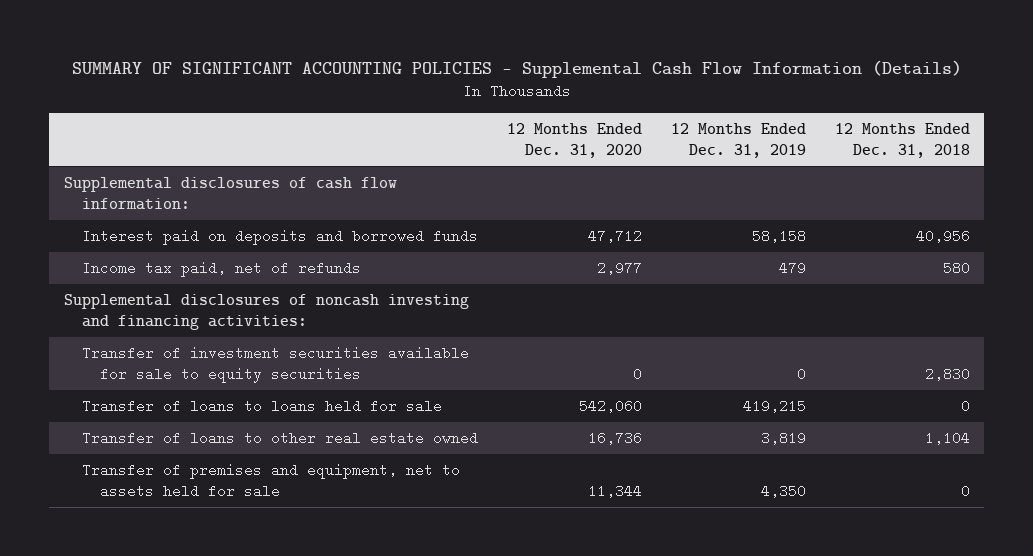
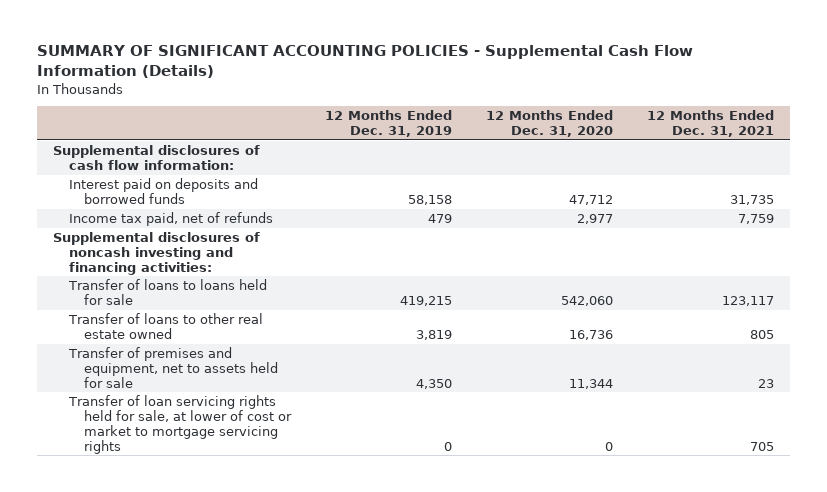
- | 12 Months Ended Dec. 31, 2020 | 12 Months Ended Dec. 31, 2019 | 12 Months Ended Dec. 31, 2018
+ | 12 Months Ended Dec. 31, 2019 | 12 Months Ended Dec. 31, 2020 | 12 Months Ended Dec. 31, 2021
- Transfer of investment securities available for sale to equity securities | 0 | 0 | 2,830
+ Transfer of loan servicing rights held for sale, at lower of cost or market to mortgage servicing rights | 0 | 0 | 705

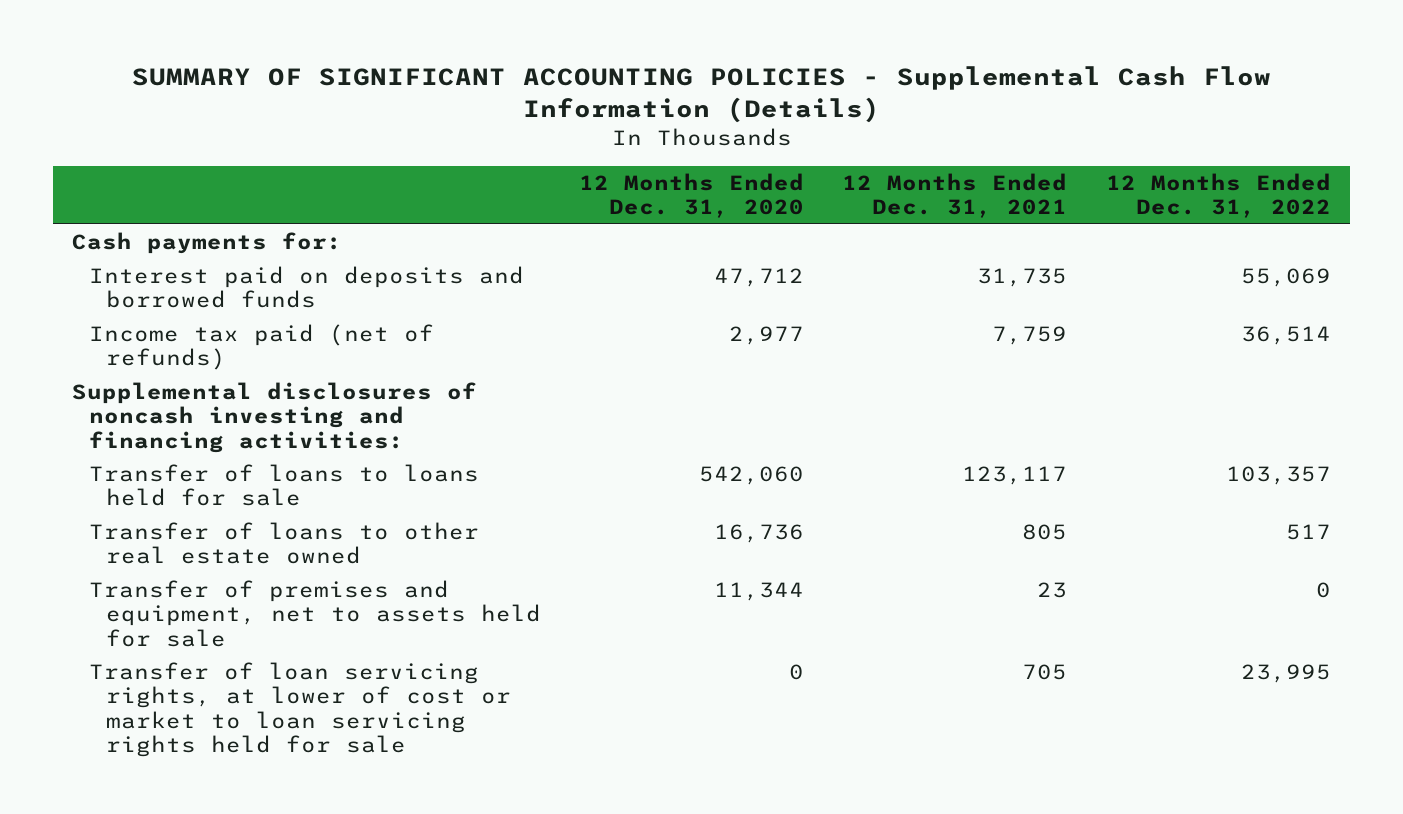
- | 12 Months Ended Dec. 31, 2019 | 12 Months Ended Dec. 31, 2020 | 12 Months Ended Dec. 31, 2021
+ | 12 Months Ended Dec. 31, 2020 | 12 Months Ended Dec. 31, 2021 | 12 Months Ended Dec. 31, 2022
- Supplemental disclosures of cash flow information:
+ Cash payments for:
- Income tax paid, net of refunds | 479 | 2,977 | 7,759
+ Income tax paid (net of refunds) | 2,977 | 7,759 | 36,514
- Transfer of loan servicing rights held for sale, at lower of cost or market to mortgage servicing rights | 0 | 0 | 705
+ Transfer of loan servicing rights, at lower of cost or market to loan servicing rights held for sale | 0 | 705 | 23,995

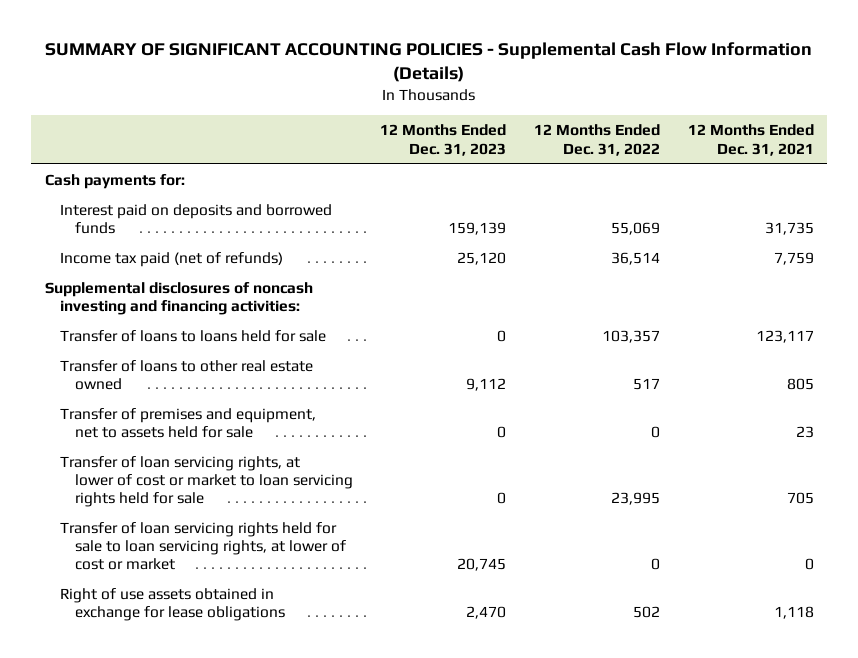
- | 12 Months Ended Dec. 31, 2020 | 12 Months Ended Dec. 31, 2021 | 12 Months Ended Dec. 31, 2022
+ | 12 Months Ended Dec. 31, 2023 | 12 Months Ended Dec. 31, 2022 | 12 Months Ended Dec. 31, 2021
+ Transfer of loan servicing rights held for sale to loan servicing rights, at lower of cost or market | 20,745 | 0 | 0
+ Right of use assets obtained in exchange for lease obligations | 2,470 | 502 | 1,118

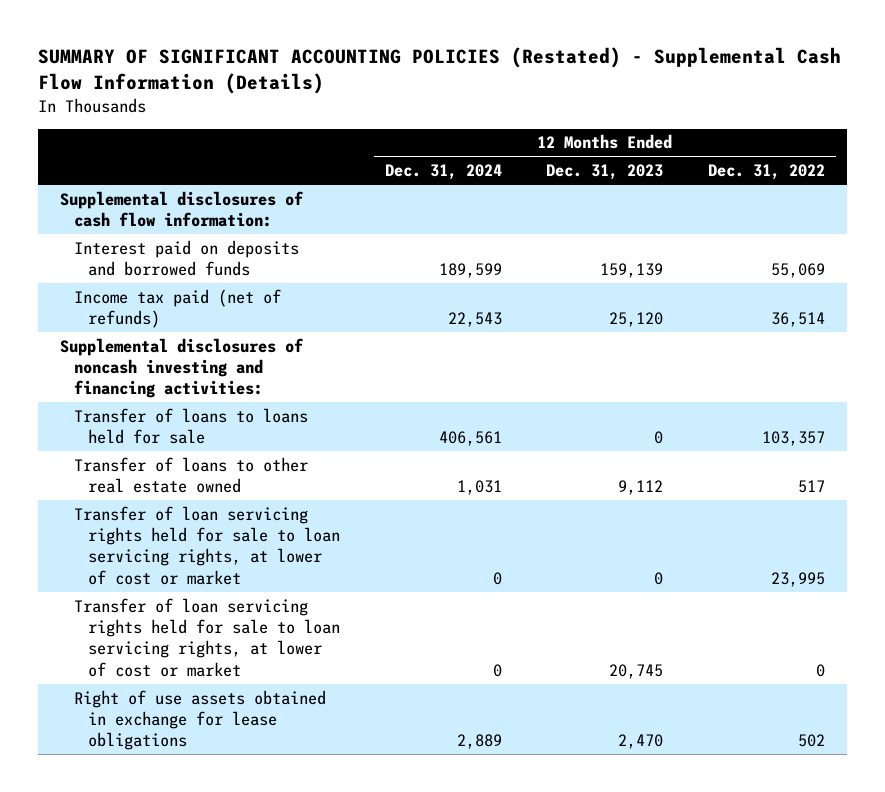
- SUMMARY OF SIGNIFICANT ACCOUNTING POLICIES - Supplemental Cash Flow Information (Details)
+ SUMMARY OF SIGNIFICANT ACCOUNTING POLICIES (Restated) - Supplemental Cash Flow Information (Details)
- | 12 Months Ended Dec. 31, 2023 | 12 Months Ended Dec. 31, 2022 | 12 Months Ended Dec. 31, 2021
+ | 12 Months Ended Dec. 31, 2024 | 12 Months Ended Dec. 31, 2023 | 12 Months Ended Dec. 31, 2022
- Cash payments for:
+ Supplemental disclosures of cash flow information:
- Transfer of premises and equipment, net to assets held for sale | 0 | 0 | 23
- Transfer of loan servicing rights, at lower of cost or market to loan servicing rights held for sale | 0 | 23,995 | 705
+ Transfer of loan servicing rights held for sale to loan servicing rights, at lower of cost or market | 0 | 0 | 23,995

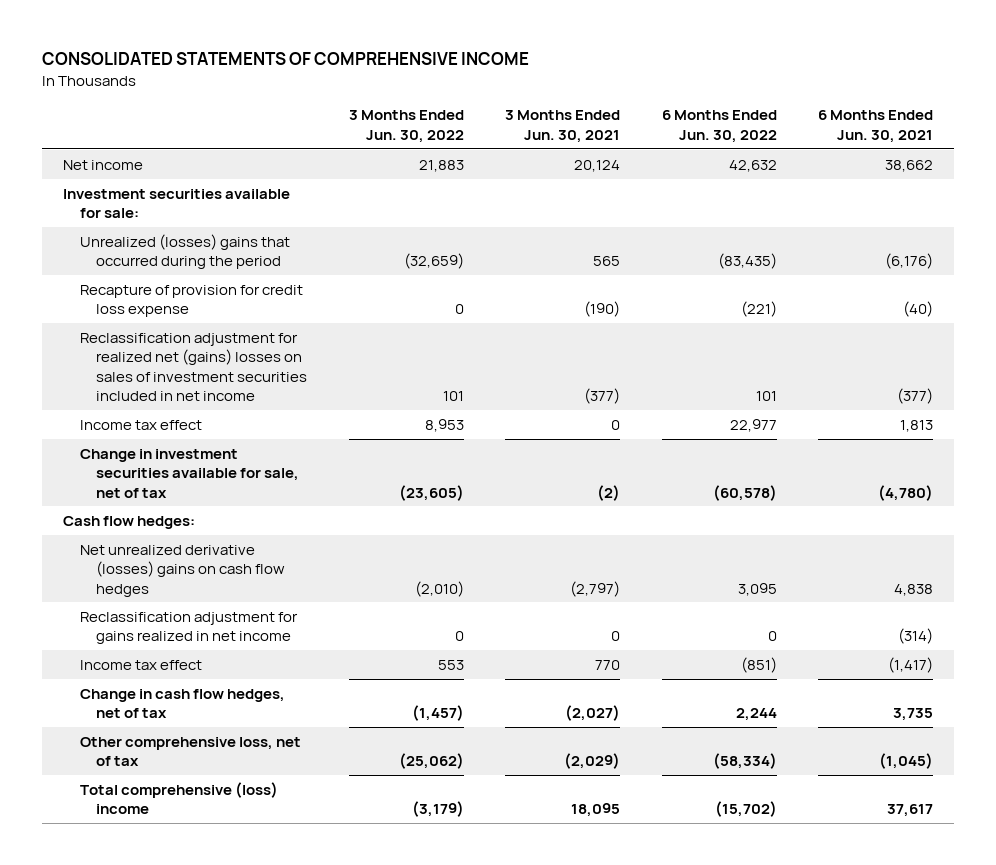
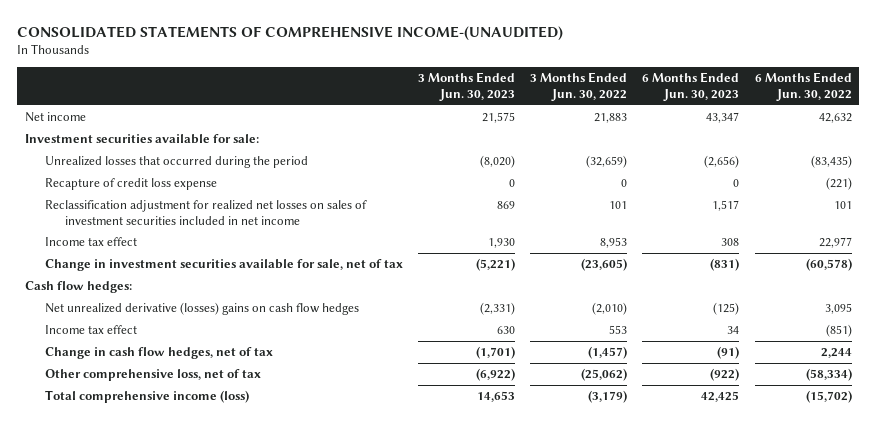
- CONSOLIDATED STATEMENTS OF COMPREHENSIVE INCOME
+ CONSOLIDATED STATEMENTS OF COMPREHENSIVE INCOME-(UNAUDITED)
- | 3 Months Ended Jun. 30, 2022 | 3 Months Ended Jun. 30, 2021 | 6 Months Ended Jun. 30, 2022 | 6 Months Ended Jun. 30, 2021
+ | 3 Months Ended Jun. 30, 2023 | 3 Months Ended Jun. 30, 2022 | 6 Months Ended Jun. 30, 2023 | 6 Months Ended Jun. 30, 2022
- Unrealized (losses) gains that occurred during the period | (32,659) | 565 | (83,435) | (6,176)
- Recapture of provision for credit loss expense | 0 | (190) | (221) | (40)
- Reclassification adjustment for realized net (gains) losses on sales of investment securities included in net income | 101 | (377) | 101 | (377)
+ Unrealized losses that occurred during the period | (8,020) | (32,659) | (2,656) | (83,435)
+ Recapture of credit loss expense | 0 | 0 | 0 | (221)
+ Reclassification adjustment for realized net losses on sales of investment securities included in net income | 869 | 101 | 1,517 | 101
- Reclassification adjustment for gains realized in net income | 0 | 0 | 0 | (314)
- Total comprehensive (loss) income | (3,179) | 18,095 | (15,702) | 37,617
+ Total comprehensive income (loss) | 14,653 | (3,179) | 42,425 | (15,702)

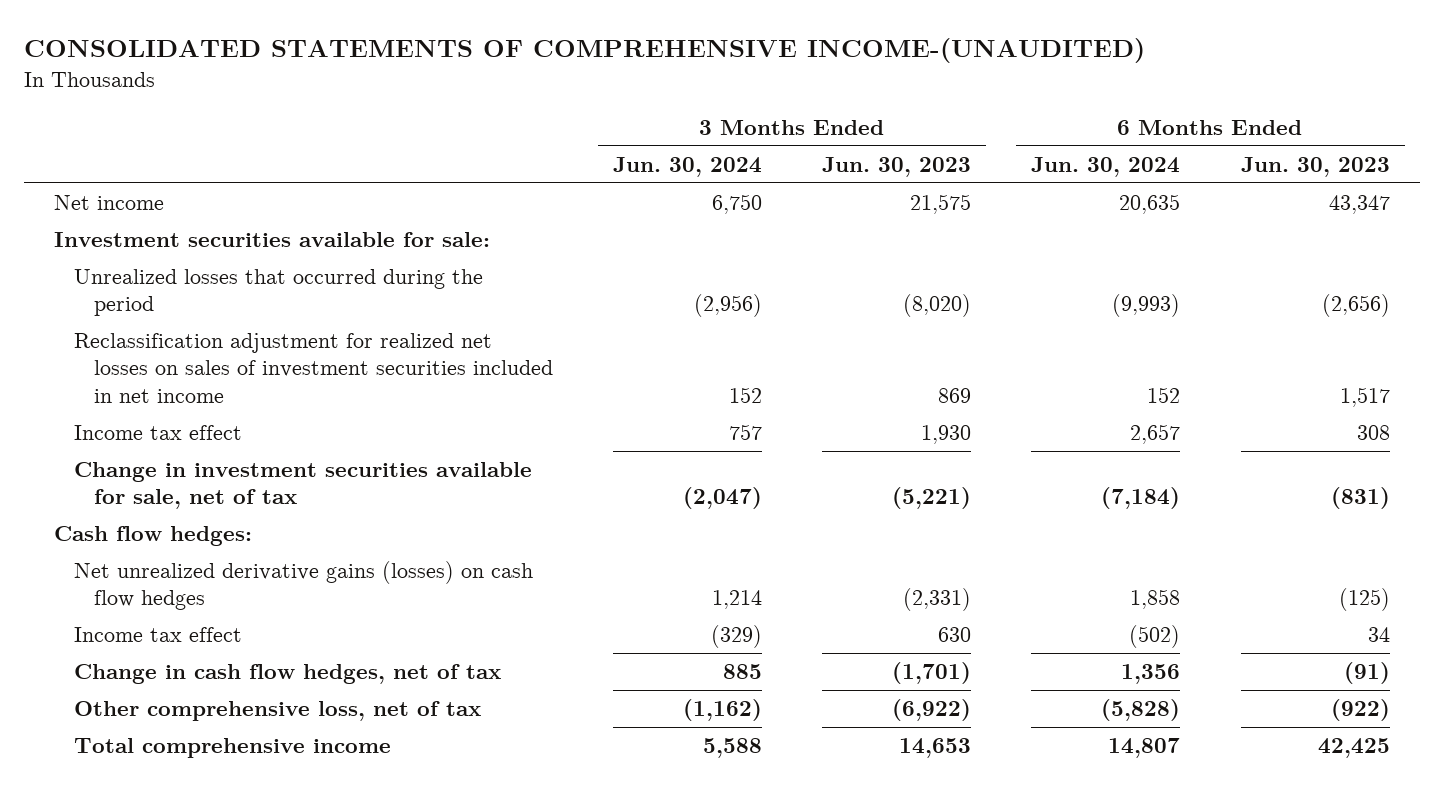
- | 3 Months Ended Jun. 30, 2023 | 3 Months Ended Jun. 30, 2022 | 6 Months Ended Jun. 30, 2023 | 6 Months Ended Jun. 30, 2022
+ | 3 Months Ended Jun. 30, 2024 | 3 Months Ended Jun. 30, 2023 | 6 Months Ended Jun. 30, 2024 | 6 Months Ended Jun. 30, 2023
- Recapture of credit loss expense | 0 | 0 | 0 | (221)
- Net unrealized derivative (losses) gains on cash flow hedges | (2,331) | (2,010) | (125) | 3,095
+ Net unrealized derivative gains (losses) on cash flow hedges | 1,214 | (2,331) | 1,858 | (125)
- Total comprehensive income (loss) | 14,653 | (3,179) | 42,425 | (15,702)
+ Total comprehensive income | 5,588 | 14,653 | 14,807 | 42,425

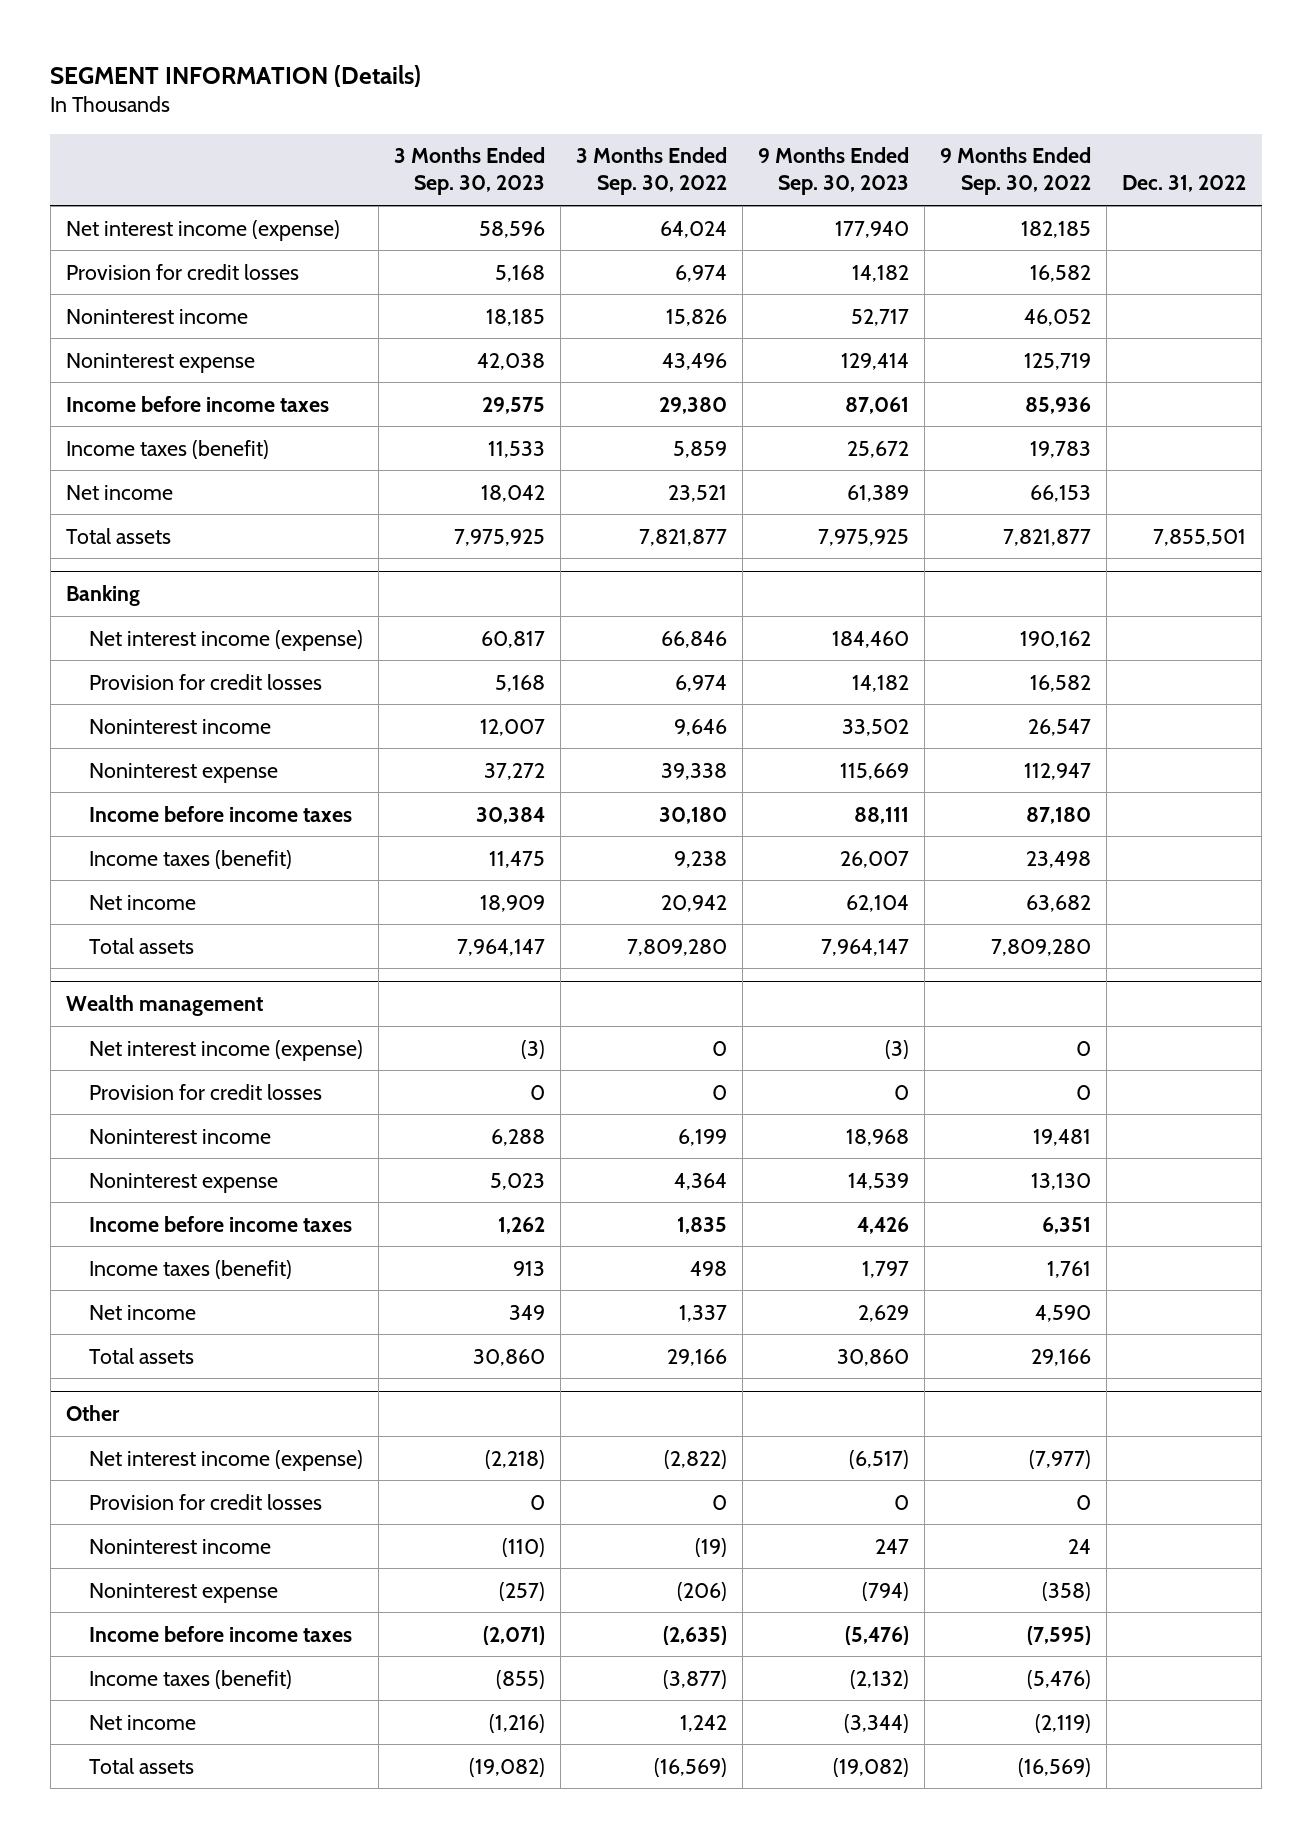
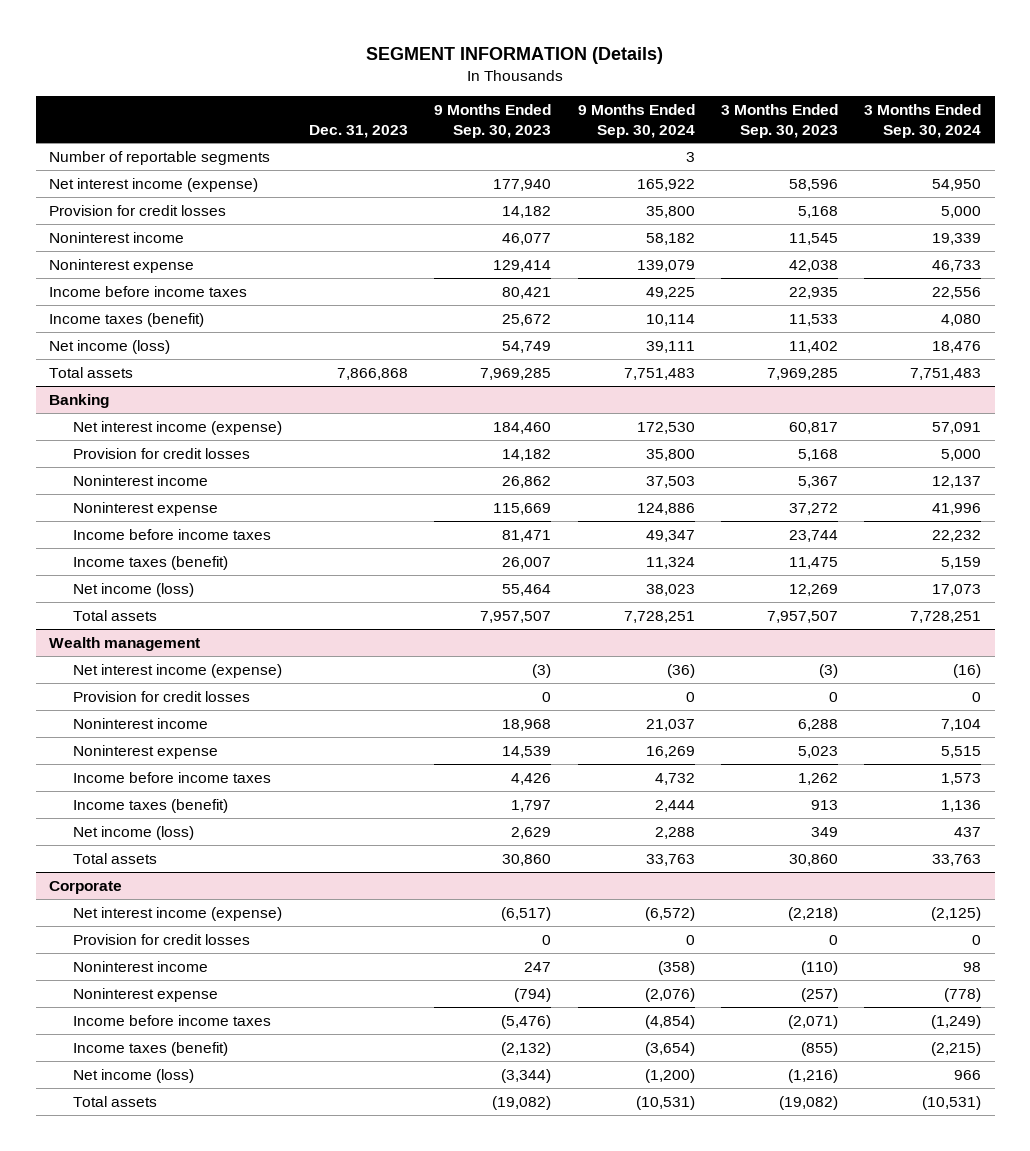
- | 3 Months Ended Sep. 30, 2023 | 3 Months Ended Sep. 30, 2022 | 9 Months Ended Sep. 30, 2023 | 9 Months Ended Sep. 30, 2022 | Dec. 31, 2022
+ | Dec. 31, 2023 | 9 Months Ended Sep. 30, 2023 | 9 Months Ended Sep. 30, 2024 | 3 Months Ended Sep. 30, 2023 | 3 Months Ended Sep. 30, 2024
+ Number of reportable segments | | | 3 | |
- Noninterest income | 18,185 | 15,826 | 52,717 | 46,052 |
+ Noninterest income | | 46,077 | 58,182 | 11,545 | 19,339
- Income before income taxes | 29,575 | 29,380 | 87,061 | 85,936 |
+ Income before income taxes | | 80,421 | 49,225 | 22,935 | 22,556
- Net income | 18,042 | 23,521 | 61,389 | 66,153 |
- Total assets | 7,975,925 | 7,821,877 | 7,975,925 | 7,821,877 | 7,855,501
+ Net income (loss) | | 54,749 | 39,111 | 11,402 | 18,476
+ Total assets | 7,866,868 | 7,969,285 | 7,751,483 | 7,969,285 | 7,751,483
@ Banking
- Noninterest income | 12,007 | 9,646 | 33,502 | 26,547 |
+ Noninterest income | | 26,862 | 37,503 | 5,367 | 12,137
- Income before income taxes | 30,384 | 30,180 | 88,111 | 87,180 |
+ Income before income taxes | | 81,471 | 49,347 | 23,744 | 22,232
- Net income | 18,909 | 20,942 | 62,104 | 63,682 |
- Total assets | 7,964,147 | 7,809,280 | 7,964,147 | 7,809,280 |
+ Net income (loss) | | 55,464 | 38,023 | 12,269 | 17,073
+ Total assets | | 7,957,507 | 7,728,251 | 7,957,507 | 7,728,251
@ Wealth management
- Net income | 349 | 1,337 | 2,629 | 4,590 |
+ Net income (loss) | | 2,629 | 2,288 | 349 | 437
- Other
+ Corporate
- Net income | (1,216) | 1,242 | (3,344) | (2,119) |
+ Net income (loss) | | (3,344) | (1,200) | (1,216) | 966

